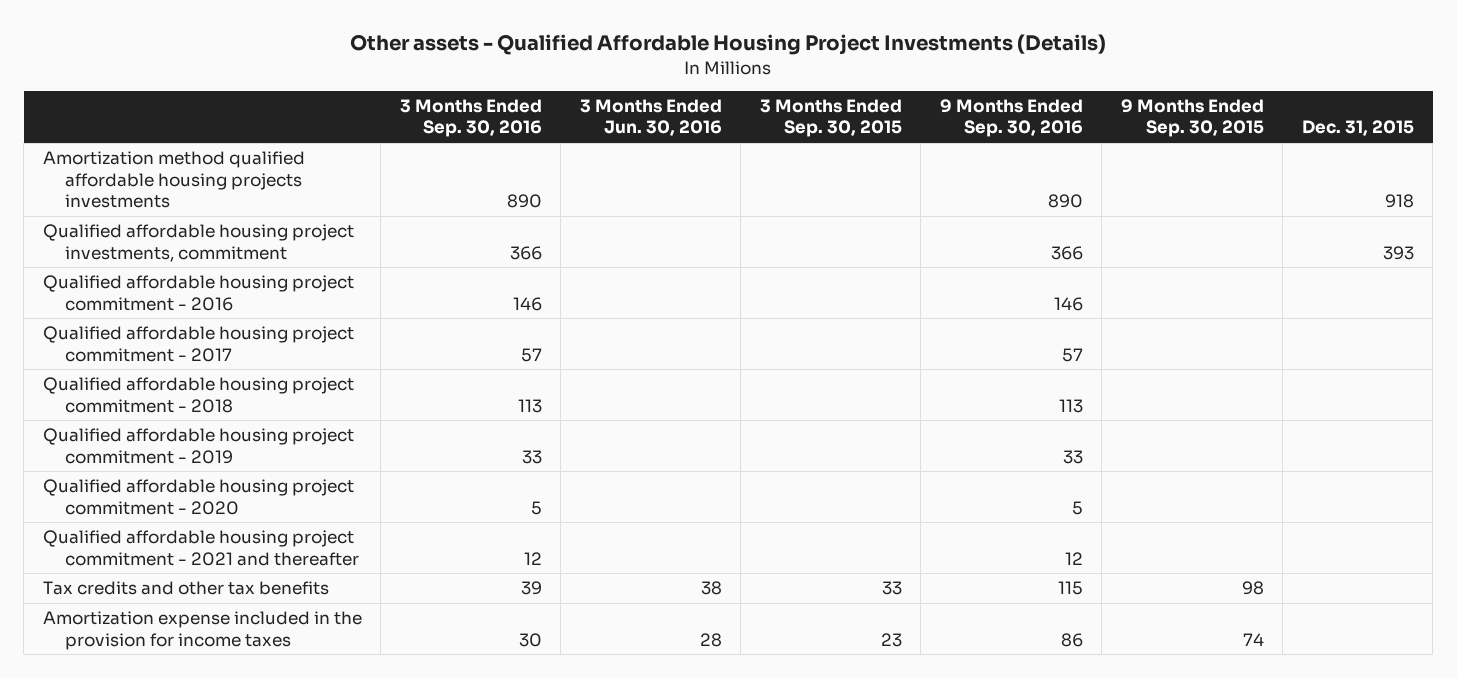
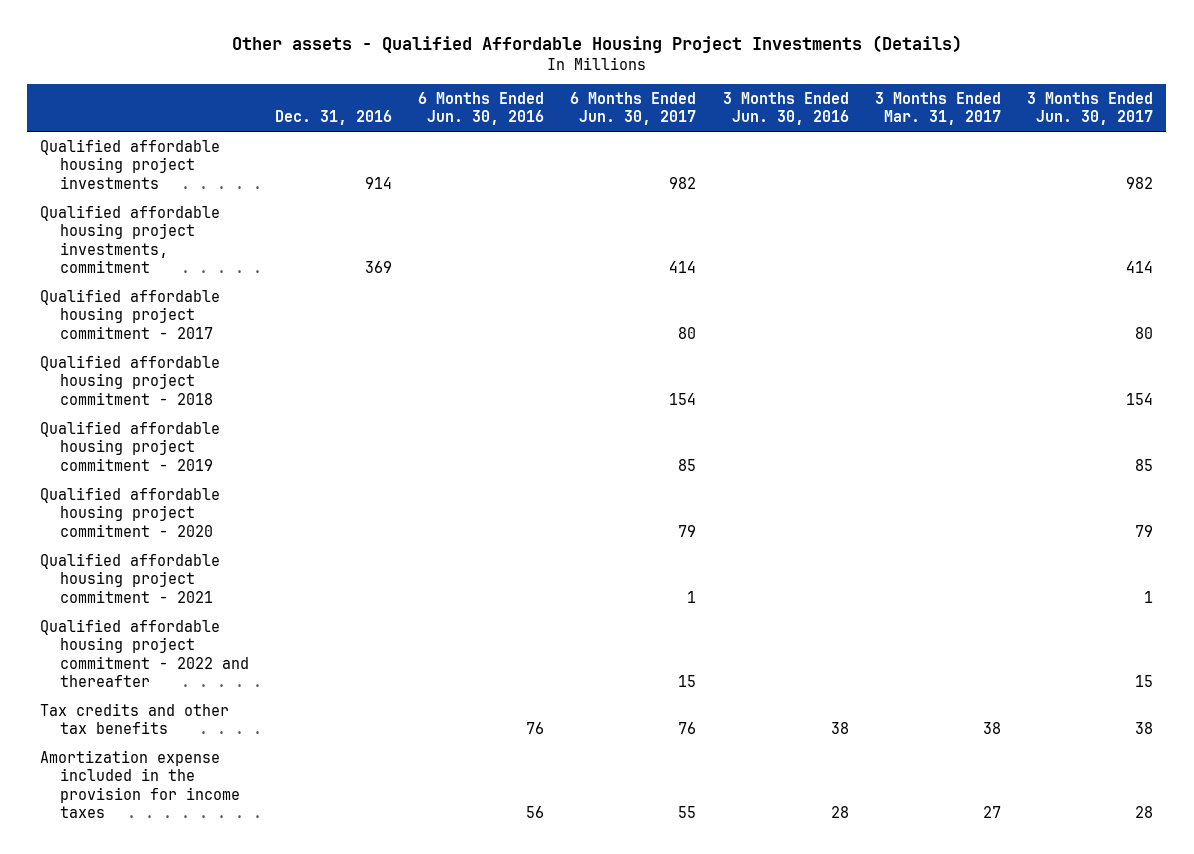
- | 3 Months Ended Sep. 30, 2016 | 3 Months Ended Jun. 30, 2016 | 3 Months Ended Sep. 30, 2015 | 9 Months Ended Sep. 30, 2016 | 9 Months Ended Sep. 30, 2015 | Dec. 31, 2015
+ | Dec. 31, 2016 | 6 Months Ended Jun. 30, 2016 | 6 Months Ended Jun. 30, 2017 | 3 Months Ended Jun. 30, 2016 | 3 Months Ended Mar. 31, 2017 | 3 Months Ended Jun. 30, 2017
- Amortization method qualified affordable housing projects investments | 890 | | | 890 | | 918
+ Qualified affordable housing project investments | 914 | | 982 | | | 982
- Qualified affordable housing project commitment - 2016 | 146 | | | 146 | |
- Qualified affordable housing project commitment - 2021 and thereafter | 12 | | | 12 | |
+ Qualified affordable housing project commitment - 2021 | | | 1 | | | 1
+ Qualified affordable housing project commitment - 2022 and thereafter | | | 15 | | | 15

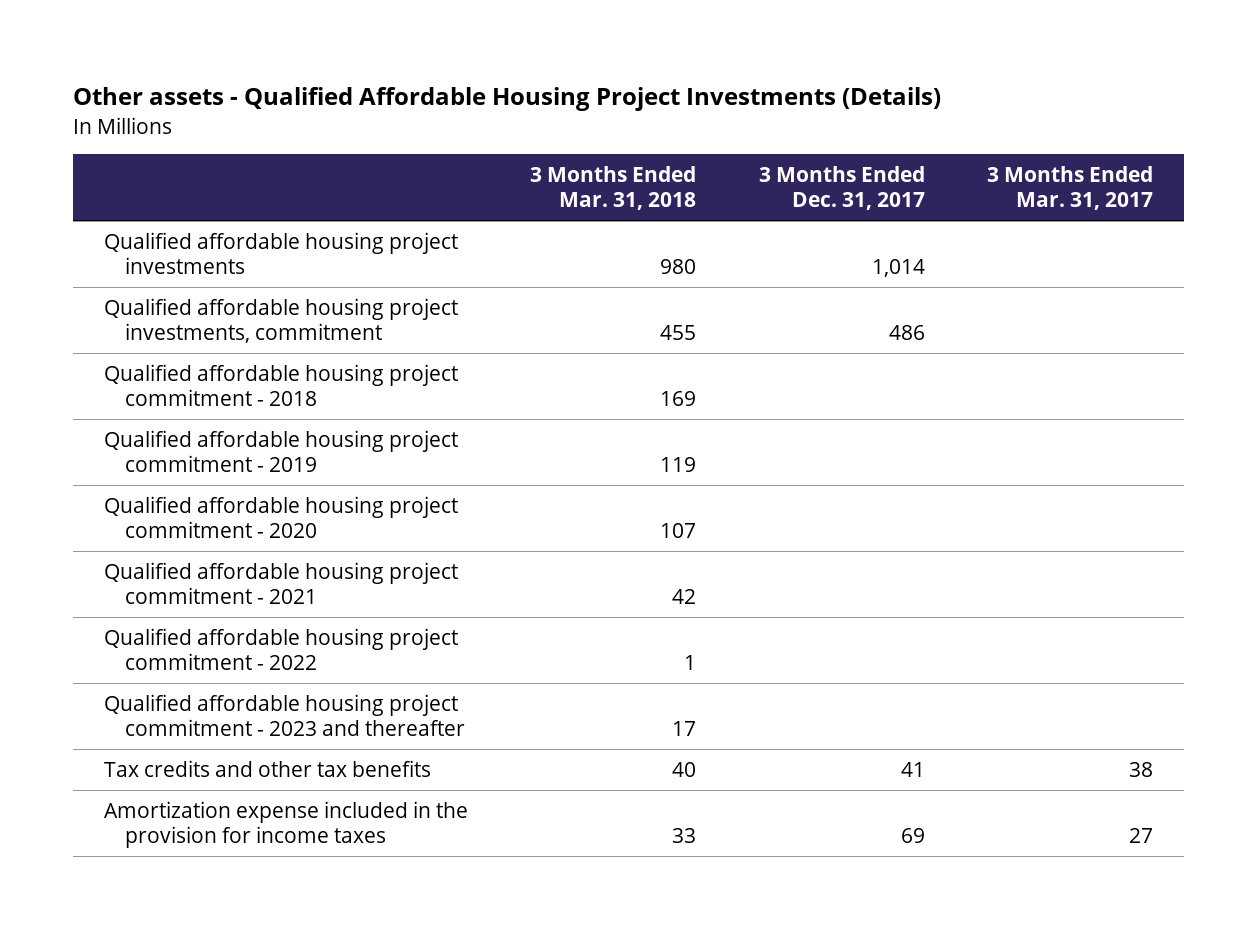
- | Dec. 31, 2016 | 6 Months Ended Jun. 30, 2016 | 6 Months Ended Jun. 30, 2017 | 3 Months Ended Jun. 30, 2016 | 3 Months Ended Mar. 31, 2017 | 3 Months Ended Jun. 30, 2017
+ | 3 Months Ended Mar. 31, 2018 | 3 Months Ended Dec. 31, 2017 | 3 Months Ended Mar. 31, 2017
- Qualified affordable housing project commitment - 2017 | | | 80 | | | 80
- Qualified affordable housing project commitment - 2022 and thereafter | | | 15 | | | 15
+ Qualified affordable housing project commitment - 2022 | 1 | |
+ Qualified affordable housing project commitment - 2023 and thereafter | 17 | |

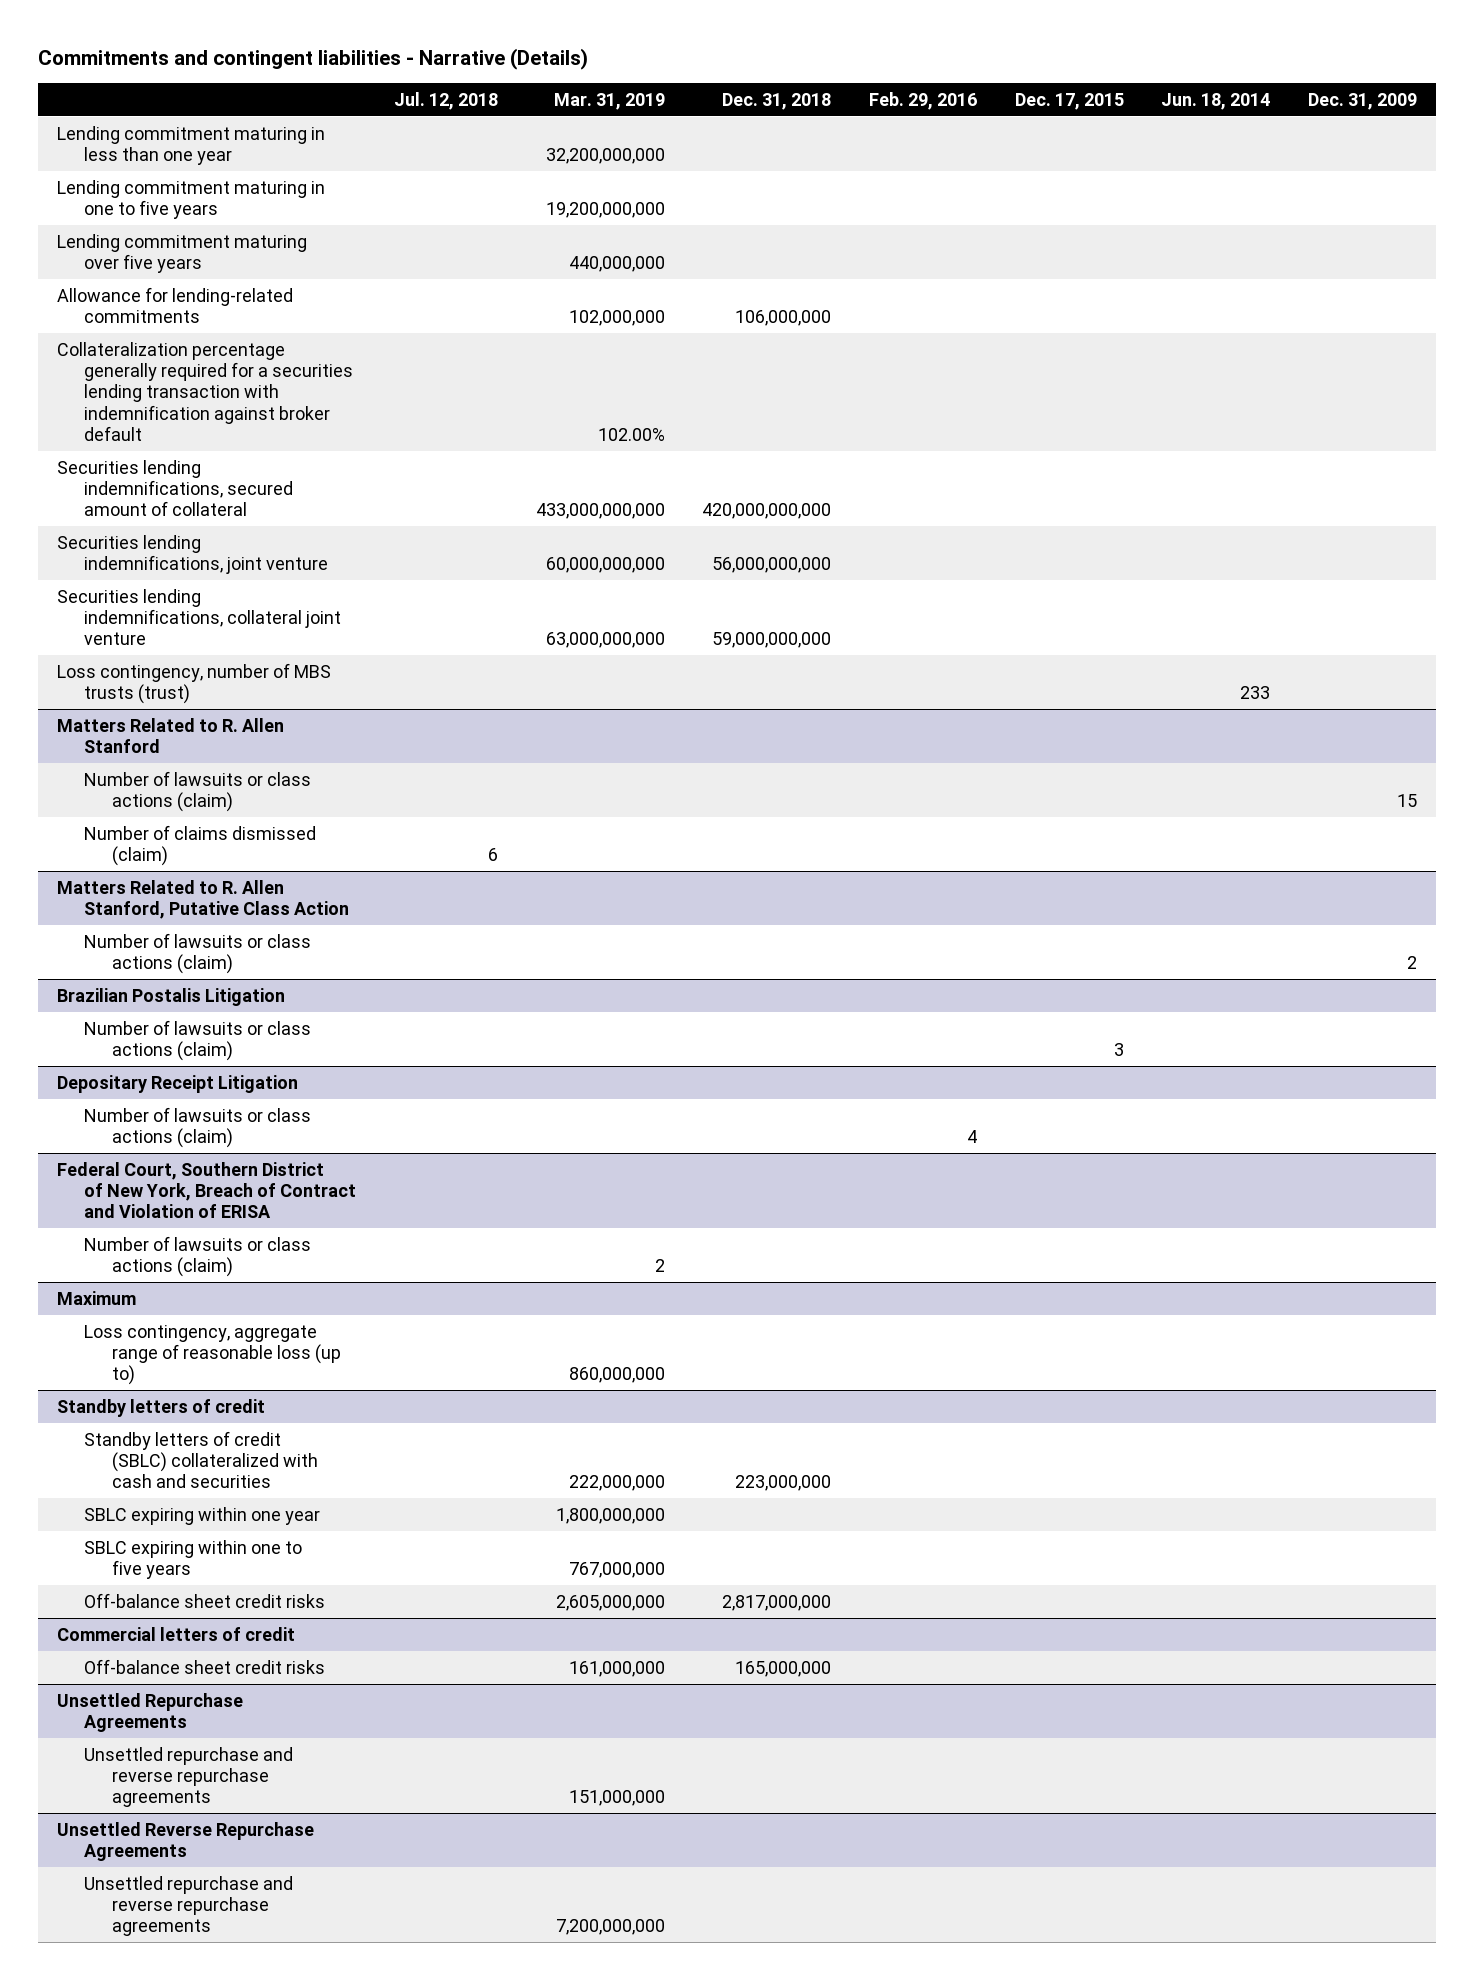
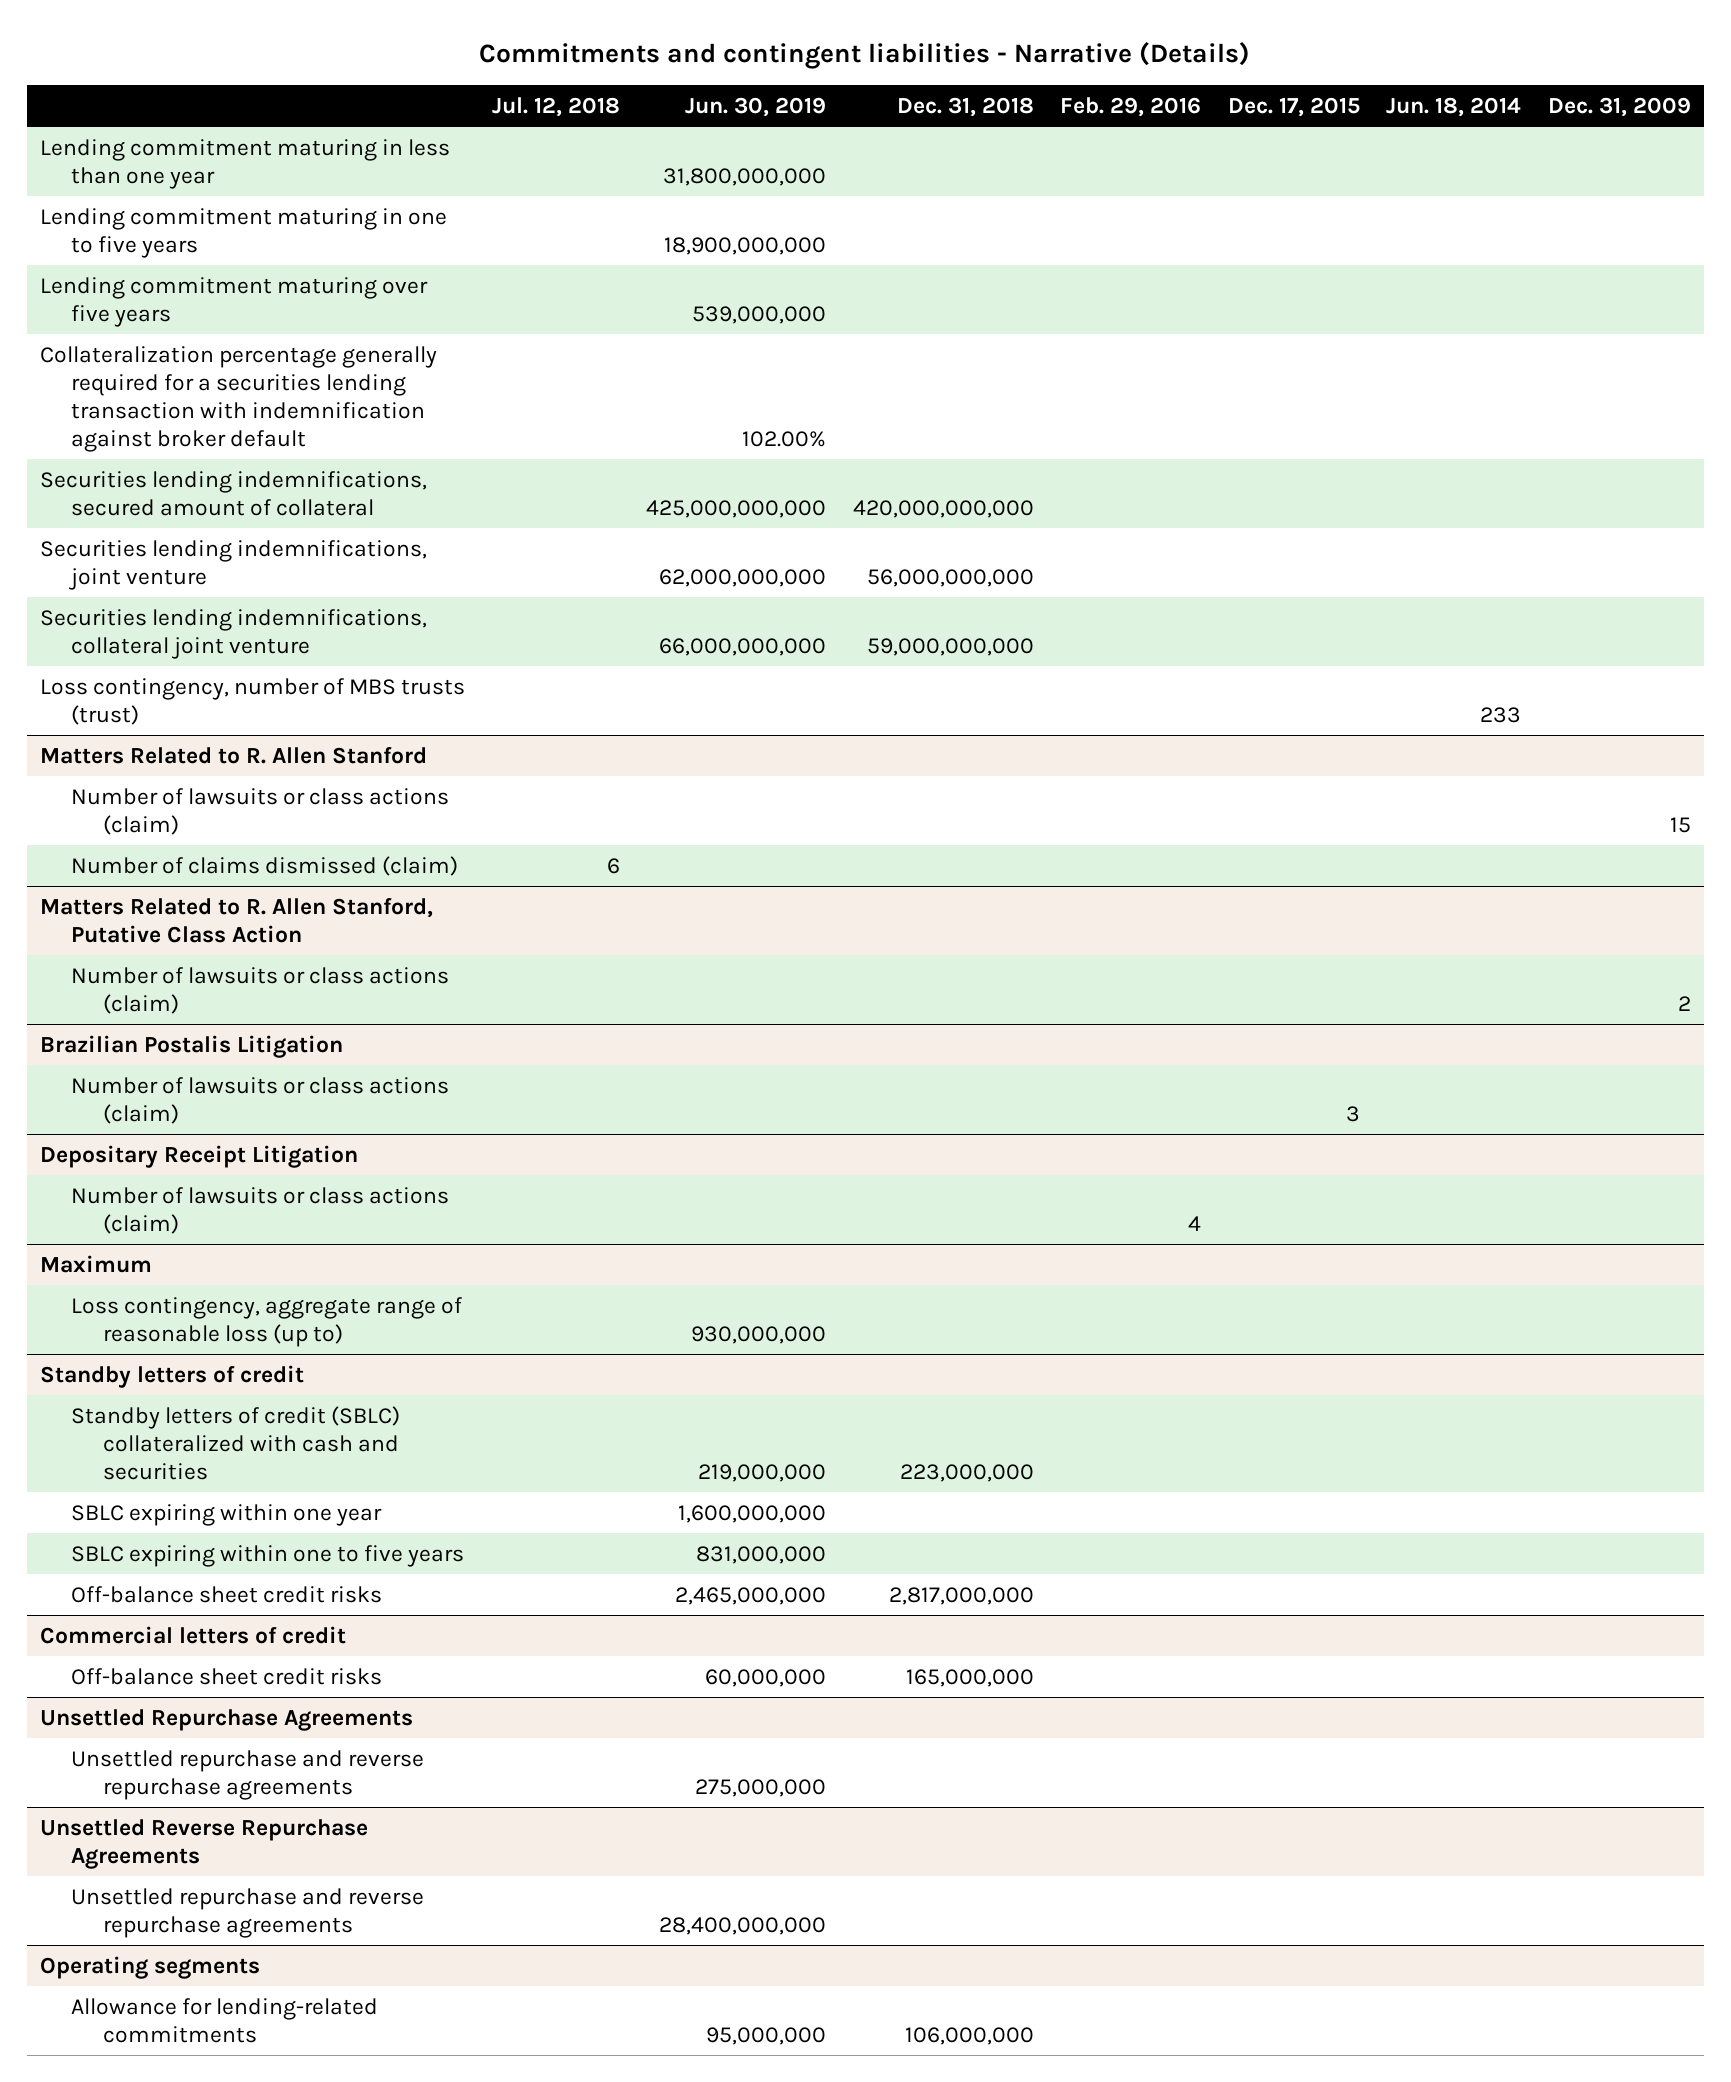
- | Jul. 12, 2018 | Mar. 31, 2019 | Dec. 31, 2018 | Feb. 29, 2016 | Dec. 17, 2015 | Jun. 18, 2014 | Dec. 31, 2009
+ | Jul. 12, 2018 | Jun. 30, 2019 | Dec. 31, 2018 | Feb. 29, 2016 | Dec. 17, 2015 | Jun. 18, 2014 | Dec. 31, 2009
- Allowance for lending-related commitments | | 102,000,000 | 106,000,000 | | | |
- Federal Court, Southern District of New York, Breach of Contract and Violation of ERISA
- Number of lawsuits or class actions (claim) | | 2 | | | | |
+ Operating segments
+ Allowance for lending-related commitments | | 95,000,000 | 106,000,000 | | | |

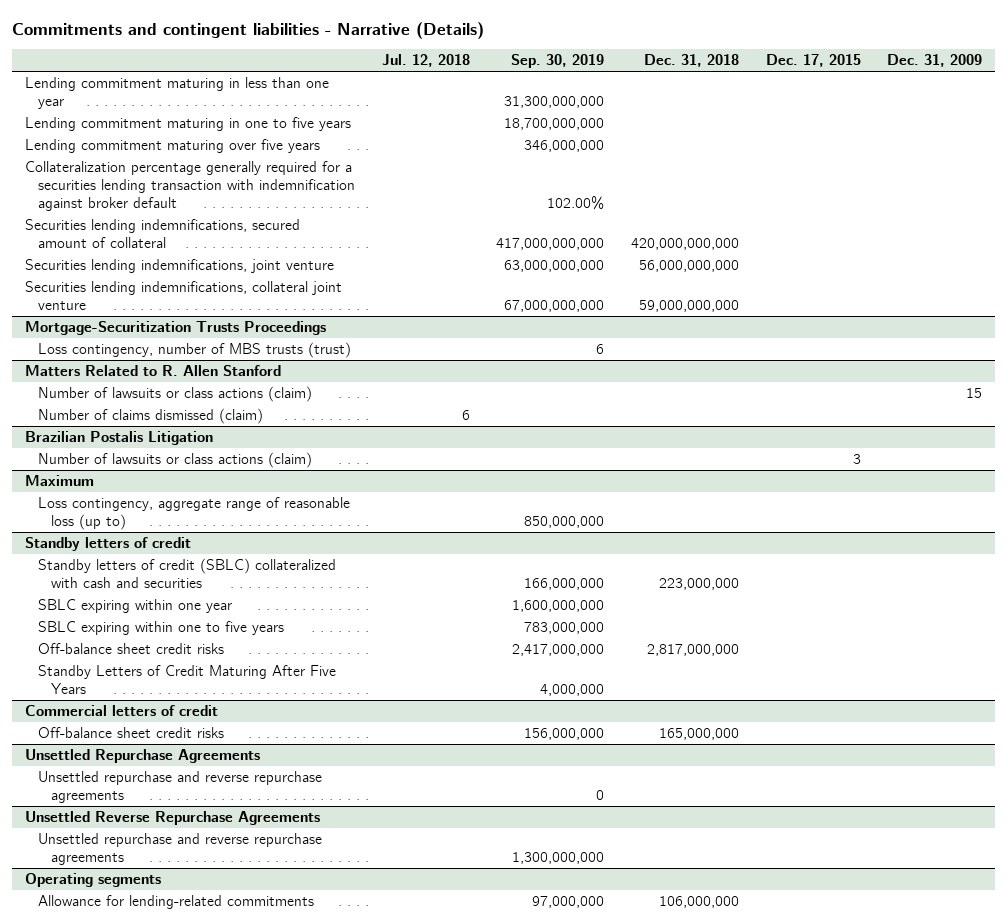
- | Jul. 12, 2018 | Jun. 30, 2019 | Dec. 31, 2018 | Feb. 29, 2016 | Dec. 17, 2015 | Jun. 18, 2014 | Dec. 31, 2009
+ | Jul. 12, 2018 | Sep. 30, 2019 | Dec. 31, 2018 | Dec. 17, 2015 | Dec. 31, 2009
- Loss contingency, number of MBS trusts (trust) | | | | | | 233 |
+ Mortgage-Securitization Trusts Proceedings
+ Loss contingency, number of MBS trusts (trust) | | 6 | | |
- Matters Related to R. Allen Stanford, Putative Class Action
- Number of lawsuits or class actions (claim) | | | | | | | 2
- Depositary Receipt Litigation
- Number of lawsuits or class actions (claim) | | | | 4 | | |
@ Standby letters of credit
+ Standby Letters of Credit Maturing After Five Years | | 4,000,000 | | |

